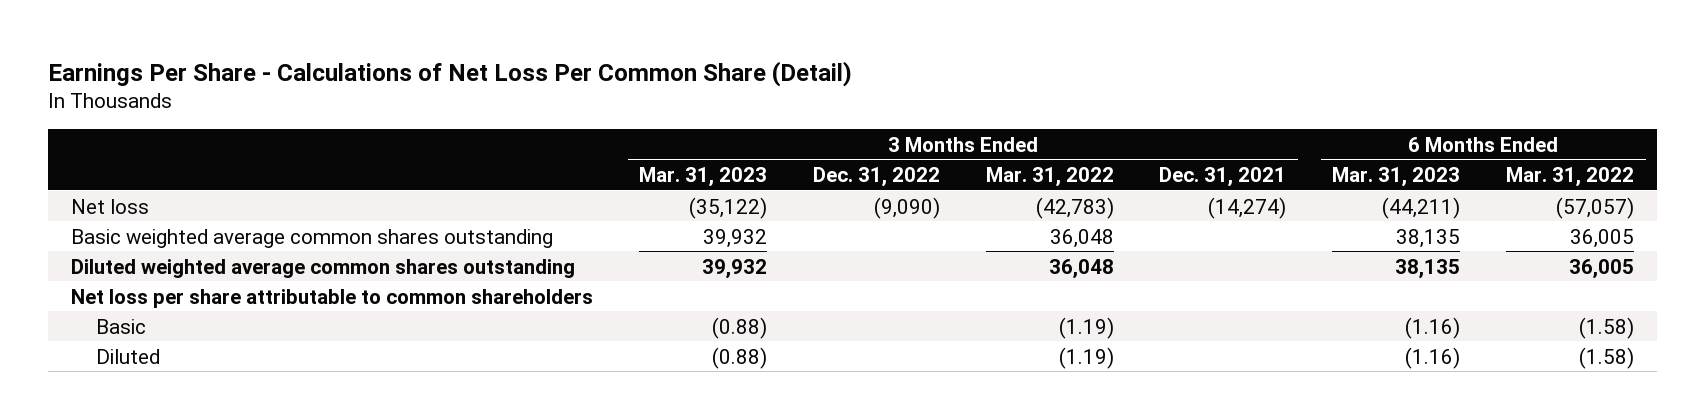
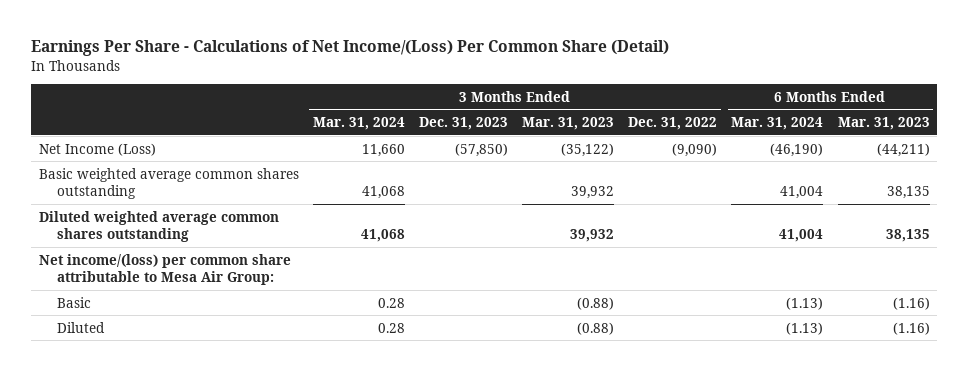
- Earnings Per Share - Calculations of Net Loss Per Common Share (Detail)
+ Earnings Per Share - Calculations of Net Income/(Loss) Per Common Share (Detail)
- | 3 Months Ended Mar. 31, 2023 | 3 Months Ended Dec. 31, 2022 | 3 Months Ended Mar. 31, 2022 | 3 Months Ended Dec. 31, 2021 | 6 Months Ended Mar. 31, 2023 | 6 Months Ended Mar. 31, 2022
+ | 3 Months Ended Mar. 31, 2024 | 3 Months Ended Dec. 31, 2023 | 3 Months Ended Mar. 31, 2023 | 3 Months Ended Dec. 31, 2022 | 6 Months Ended Mar. 31, 2024 | 6 Months Ended Mar. 31, 2023
- Net loss | (35,122) | (9,090) | (42,783) | (14,274) | (44,211) | (57,057)
+ Net Income (Loss) | 11,660 | (57,850) | (35,122) | (9,090) | (46,190) | (44,211)
- Net loss per share attributable to common shareholders
+ Net income/(loss) per common share attributable to Mesa Air Group:

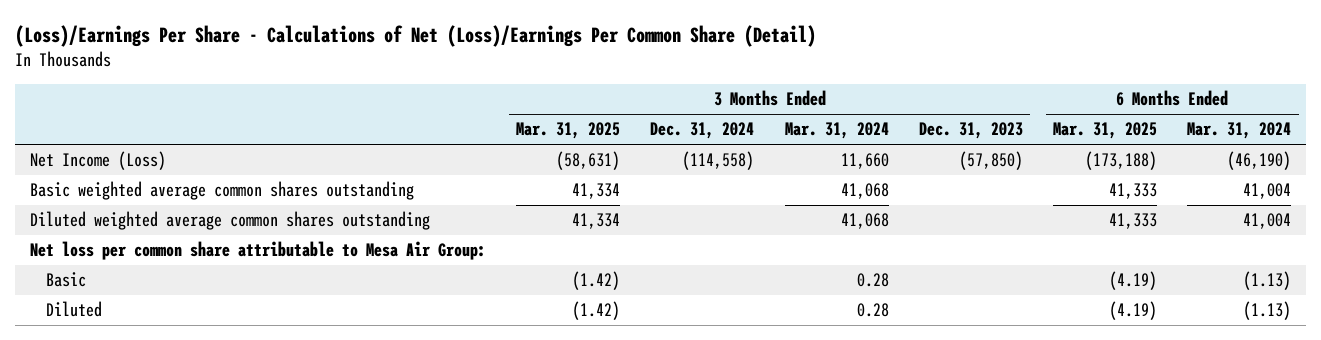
- Earnings Per Share - Calculations of Net Income/(Loss) Per Common Share (Detail)
+ (Loss)/Earnings Per Share - Calculations of Net (Loss)/Earnings Per Common Share (Detail)
- | 3 Months Ended Mar. 31, 2024 | 3 Months Ended Dec. 31, 2023 | 3 Months Ended Mar. 31, 2023 | 3 Months Ended Dec. 31, 2022 | 6 Months Ended Mar. 31, 2024 | 6 Months Ended Mar. 31, 2023
+ | 3 Months Ended Mar. 31, 2025 | 3 Months Ended Dec. 31, 2024 | 3 Months Ended Mar. 31, 2024 | 3 Months Ended Dec. 31, 2023 | 6 Months Ended Mar. 31, 2025 | 6 Months Ended Mar. 31, 2024
- Net income/(loss) per common share attributable to Mesa Air Group:
+ Net loss per common share attributable to Mesa Air Group:

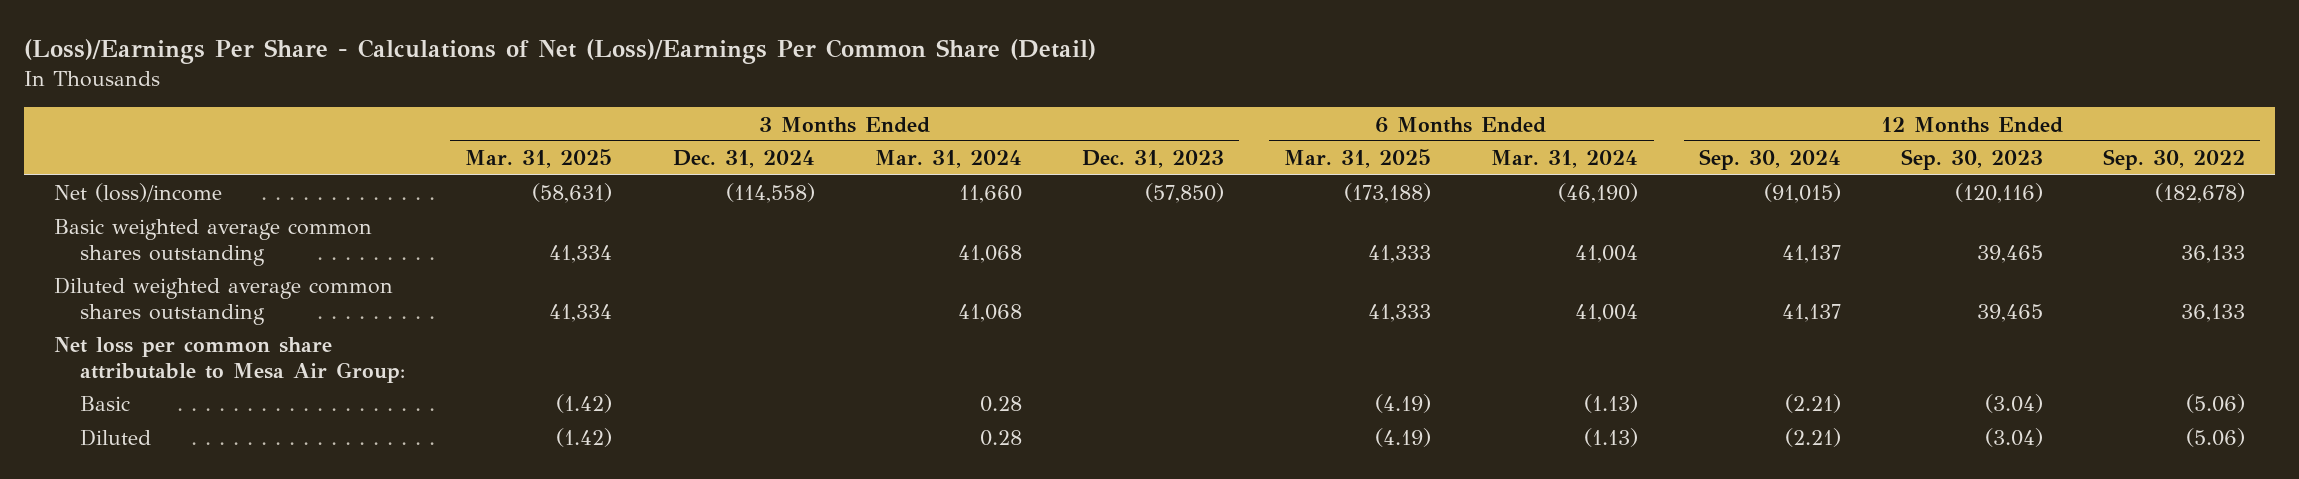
- | 3 Months Ended Mar. 31, 2025 | 3 Months Ended Dec. 31, 2024 | 3 Months Ended Mar. 31, 2024 | 3 Months Ended Dec. 31, 2023 | 6 Months Ended Mar. 31, 2025 | 6 Months Ended Mar. 31, 2024
+ | 3 Months Ended Mar. 31, 2025 | 3 Months Ended Dec. 31, 2024 | 3 Months Ended Mar. 31, 2024 | 3 Months Ended Dec. 31, 2023 | 6 Months Ended Mar. 31, 2025 | 6 Months Ended Mar. 31, 2024 | 12 Months Ended Sep. 30, 2024 | 12 Months Ended Sep. 30, 2023 | 12 Months Ended Sep. 30, 2022
- Net Income (Loss) | (58,631) | (114,558) | 11,660 | (57,850) | (173,188) | (46,190)
+ Net (loss)/income | (58,631) | (114,558) | 11,660 | (57,850) | (173,188) | (46,190) | (91,015) | (120,116) | (182,678)

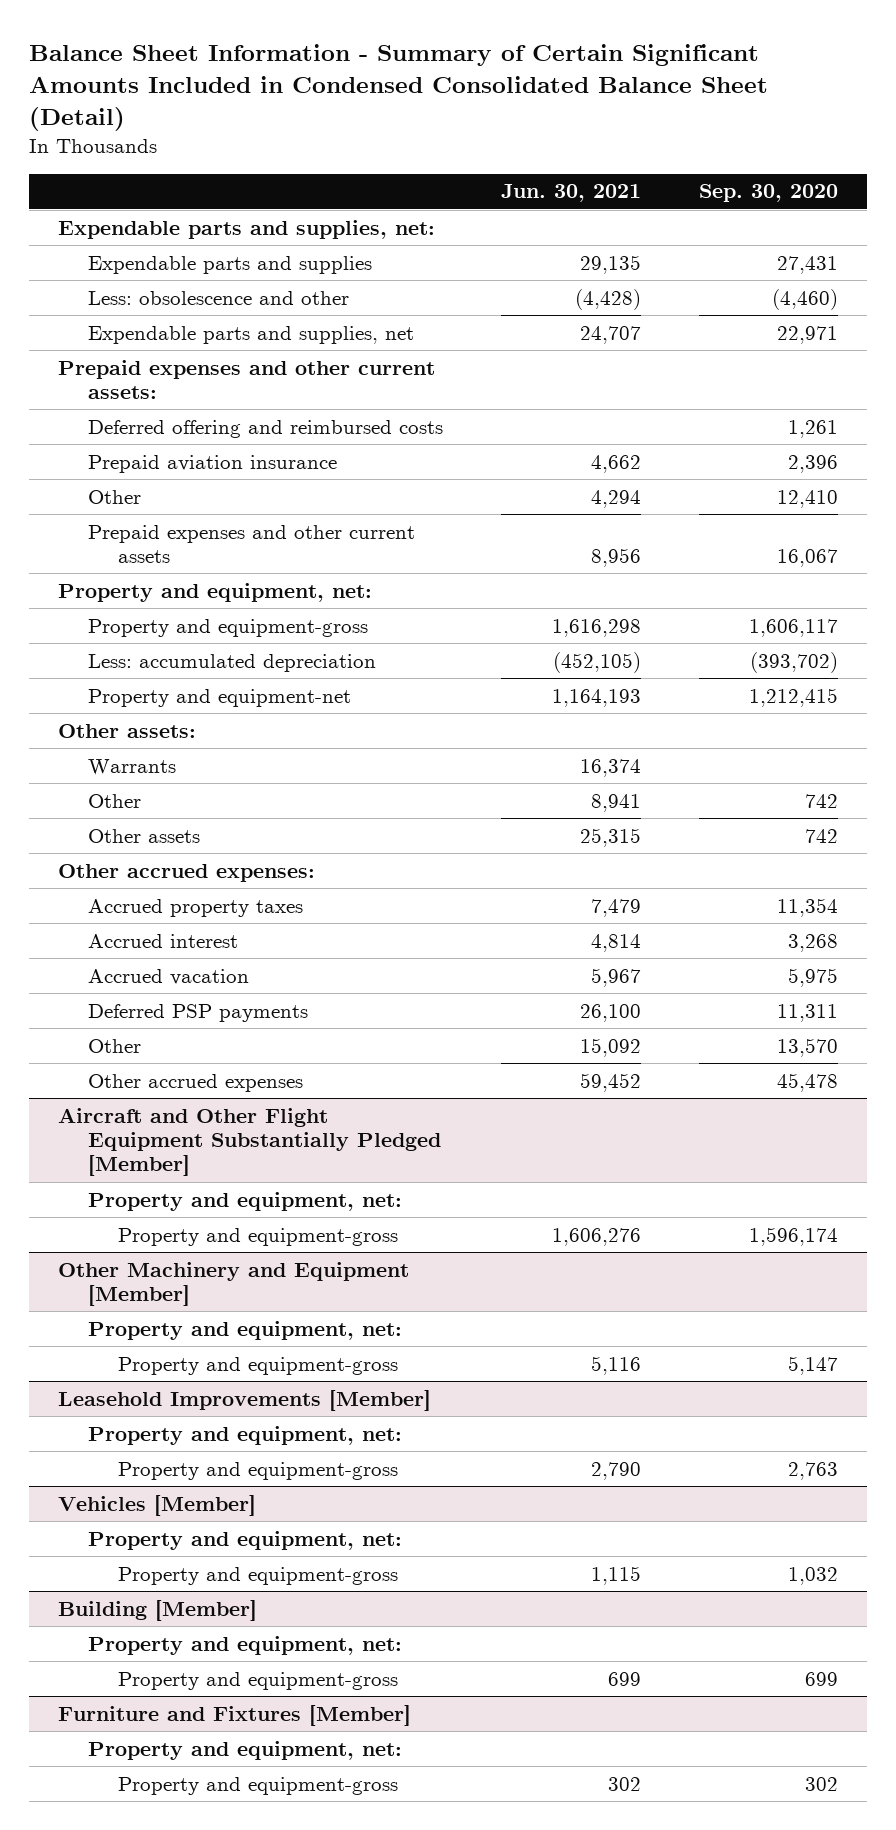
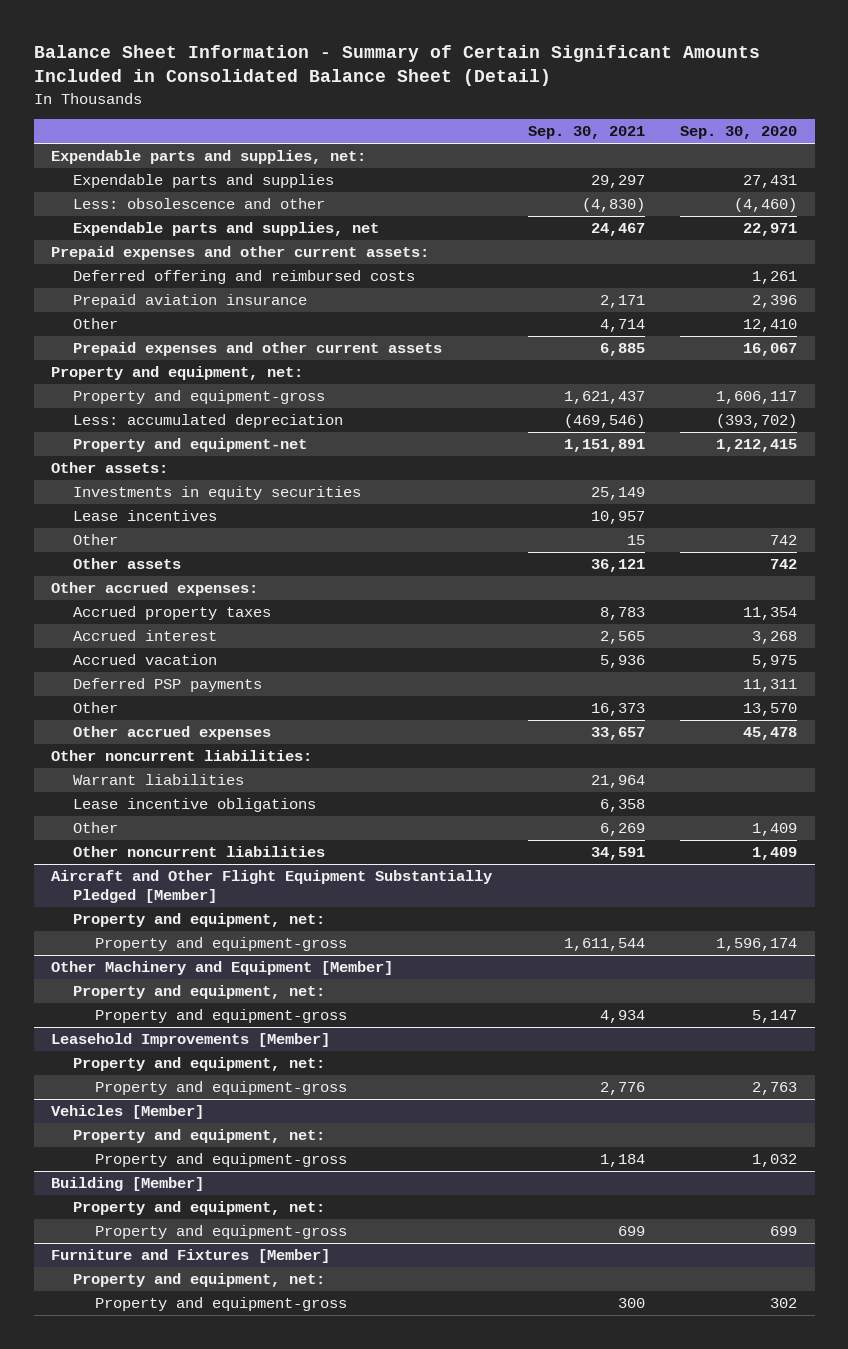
- Balance Sheet Information - Summary of Certain Significant Amounts Included in Condensed Consolidated Balance Sheet (Detail)
+ Balance Sheet Information - Summary of Certain Significant Amounts Included in Consolidated Balance Sheet (Detail)
- | Jun. 30, 2021 | Sep. 30, 2020
+ | Sep. 30, 2021 | Sep. 30, 2020
- Warrants | 16,374 |
+ Investments in equity securities | 25,149 |
+ Lease incentives | 10,957 |
+ Other noncurrent liabilities:
+ Warrant liabilities | 21,964 |
+ Lease incentive obligations | 6,358 |
+ Other | 6,269 | 1,409
+ Other noncurrent liabilities | 34,591 | 1,409

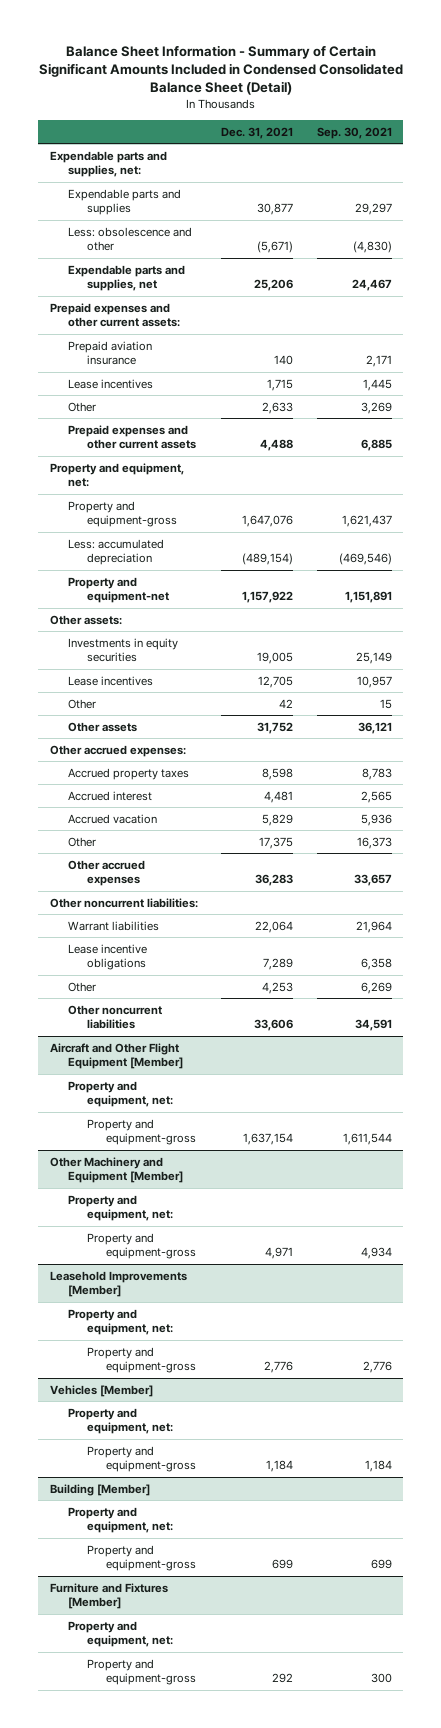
- Balance Sheet Information - Summary of Certain Significant Amounts Included in Consolidated Balance Sheet (Detail)
+ Balance Sheet Information - Summary of Certain Significant Amounts Included in Condensed Consolidated Balance Sheet (Detail)
- | Sep. 30, 2021 | Sep. 30, 2020
+ | Dec. 31, 2021 | Sep. 30, 2021
- Deferred offering and reimbursed costs | | 1,261
- Other | 4,714 | 12,410
+ Lease incentives | 1,715 | 1,445
+ Other | 2,633 | 3,269
- Deferred PSP payments | | 11,311
- Aircraft and Other Flight Equipment Substantially Pledged [Member]
+ Aircraft and Other Flight Equipment [Member]

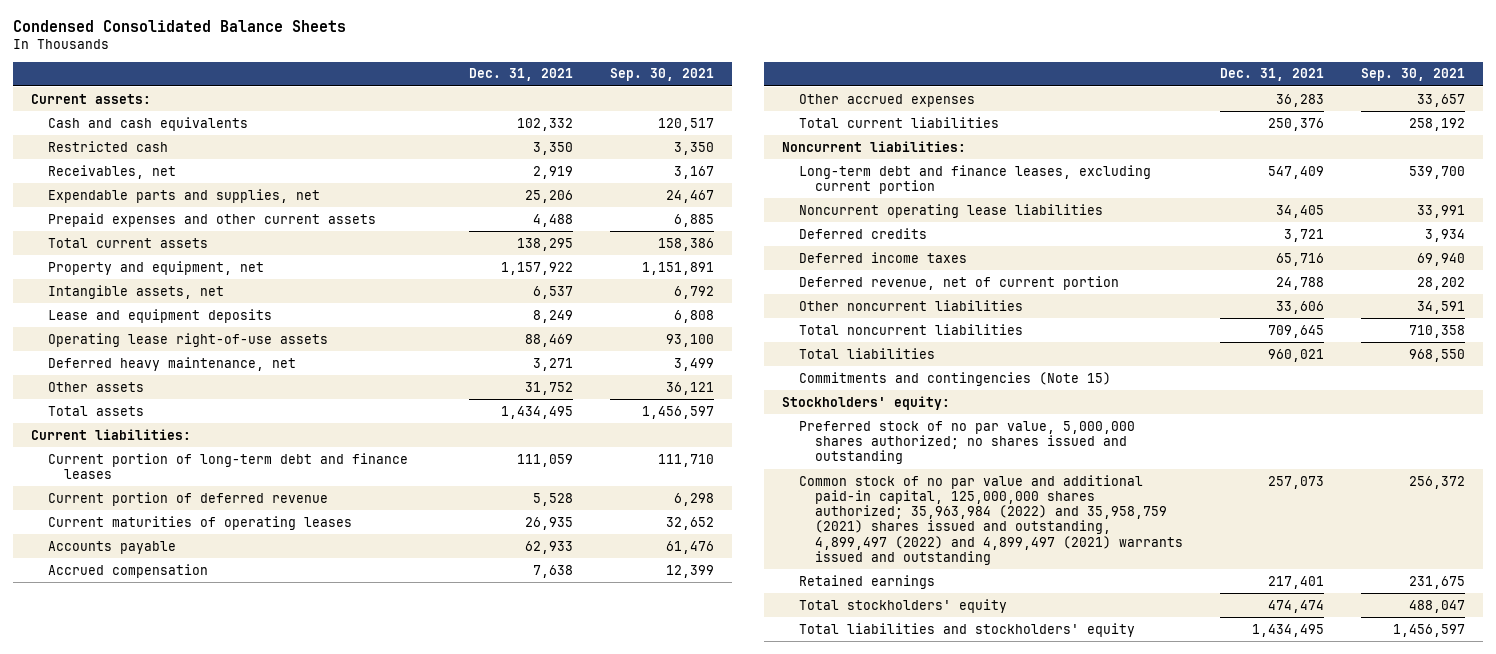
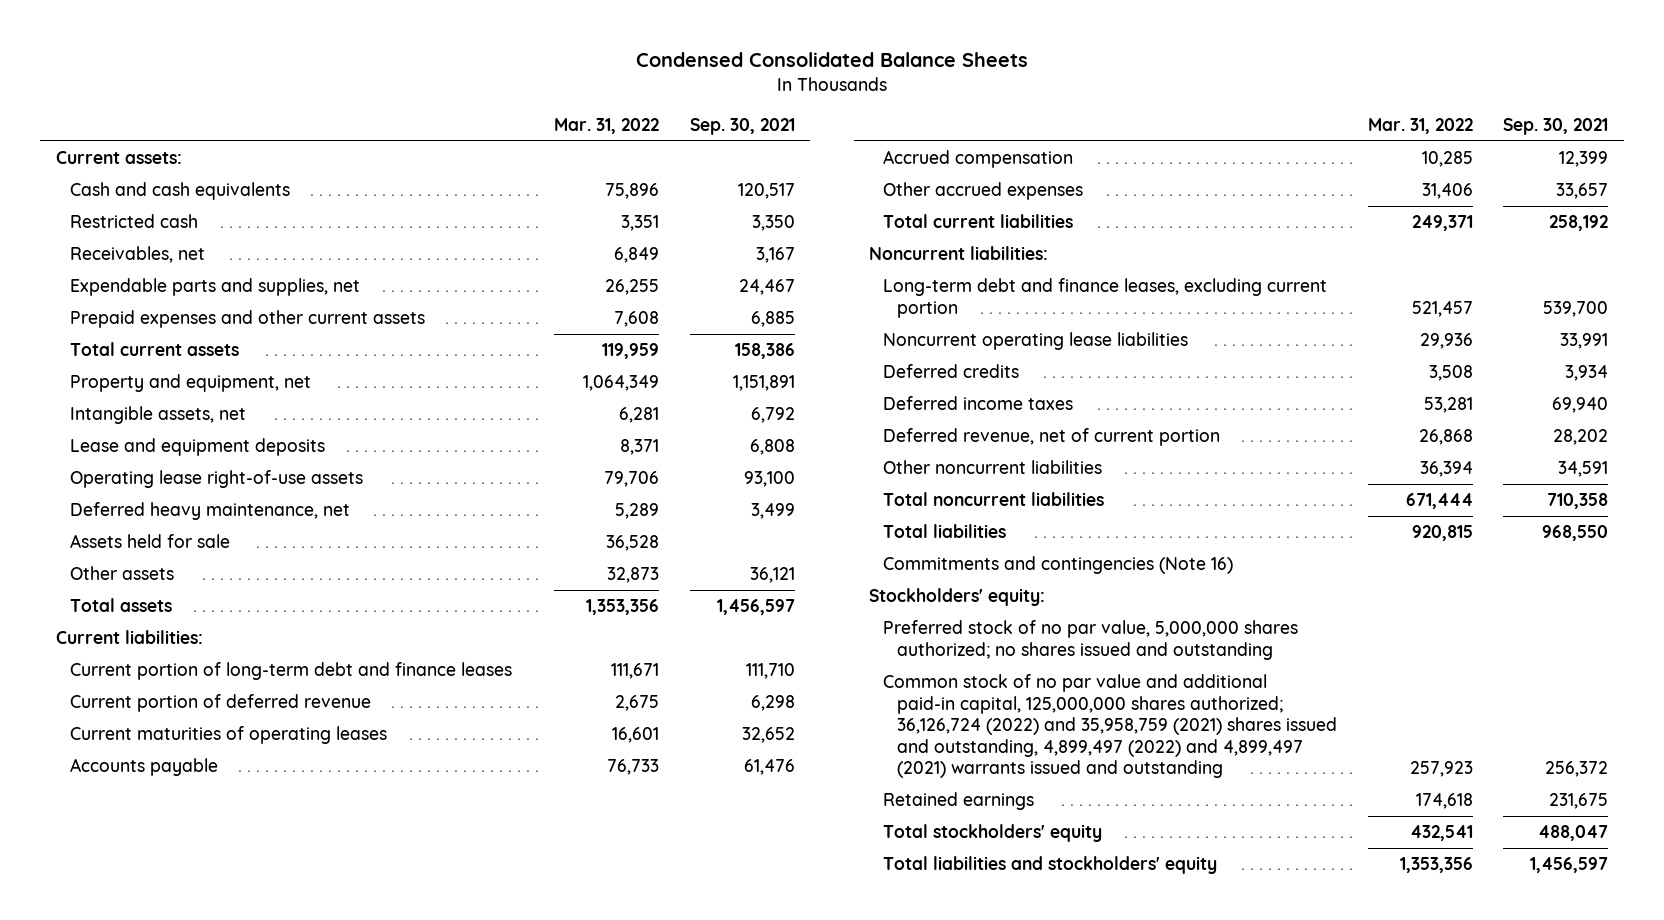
- | Dec. 31, 2021 | Sep. 30, 2021
+ | Mar. 31, 2022 | Sep. 30, 2021
+ Assets held for sale | 36,528 |
- Commitments and contingencies (Note 15)
+ Commitments and contingencies (Note 16)
- Common stock of no par value and additional paid-in capital, 125,000,000 shares authorized; 35,963,984 (2022) and 35,958,759 (2021) shares issued and outstanding, 4,899,497 (2022) and 4,899,497 (2021) warrants issued and outstanding | 257,073 | 256,372
+ Common stock of no par value and additional paid-in capital, 125,000,000 shares authorized; 36,126,724 (2022) and 35,958,759 (2021) shares issued and outstanding, 4,899,497 (2022) and 4,899,497 (2021) warrants issued and outstanding | 257,923 | 256,372

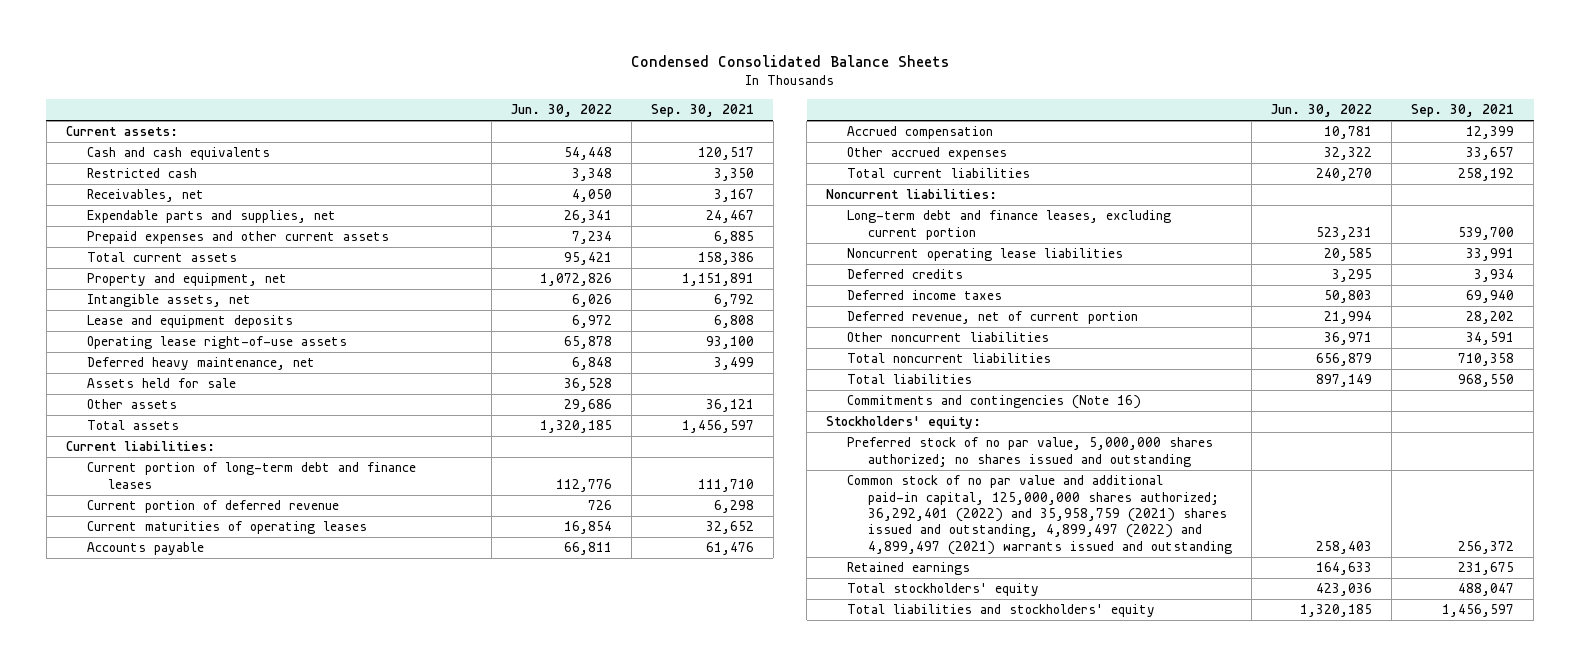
- | Mar. 31, 2022 | Sep. 30, 2021
+ | Jun. 30, 2022 | Sep. 30, 2021
- Common stock of no par value and additional paid-in capital, 125,000,000 shares authorized; 36,126,724 (2022) and 35,958,759 (2021) shares issued and outstanding, 4,899,497 (2022) and 4,899,497 (2021) warrants issued and outstanding | 257,923 | 256,372
+ Common stock of no par value and additional paid-in capital, 125,000,000 shares authorized; 36,292,401 (2022) and 35,958,759 (2021) shares issued and outstanding, 4,899,497 (2022) and 4,899,497 (2021) warrants issued and outstanding | 258,403 | 256,372

